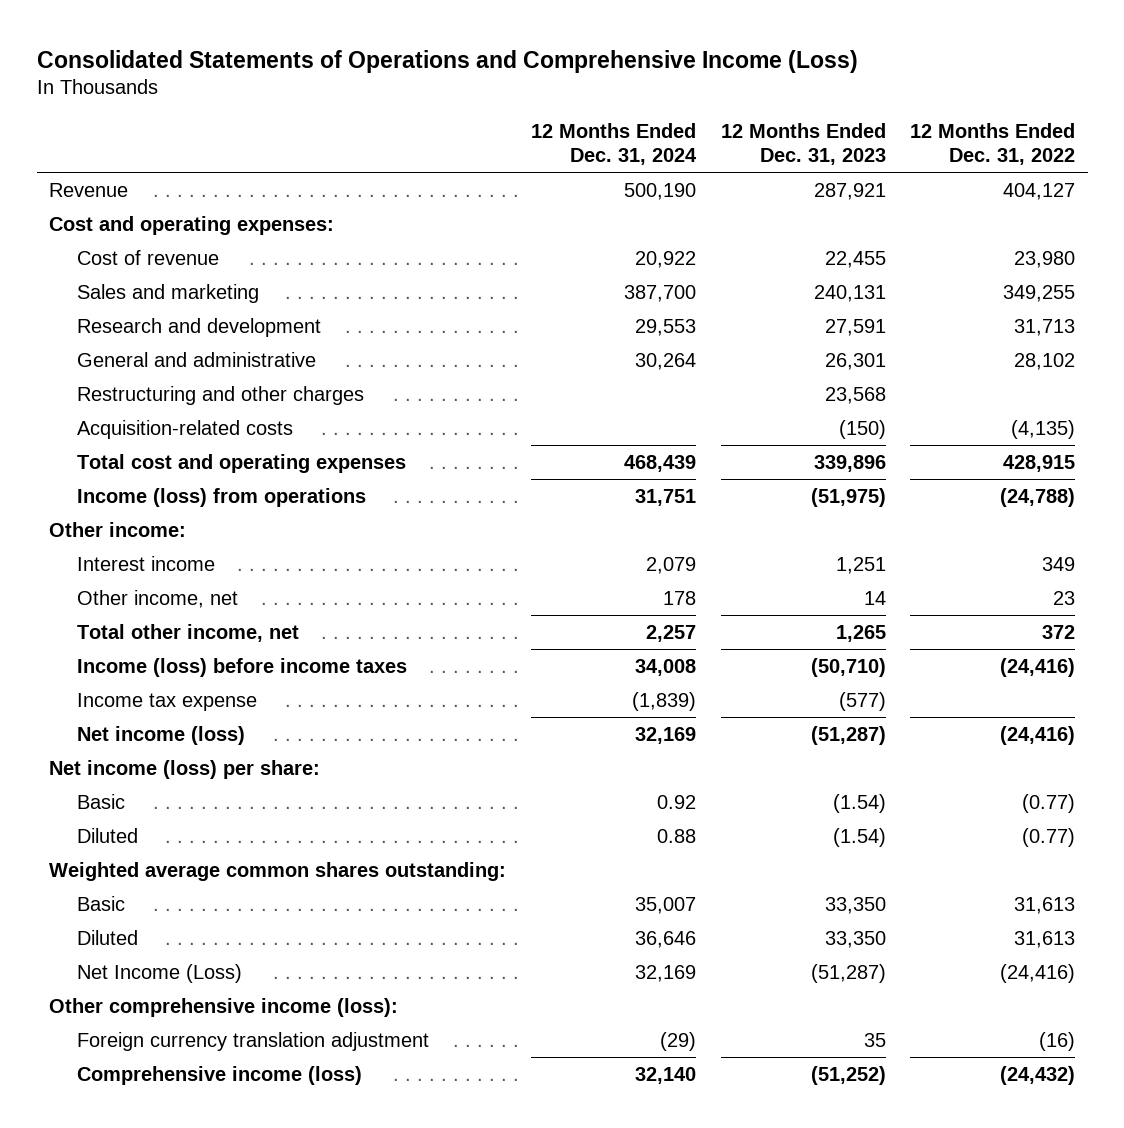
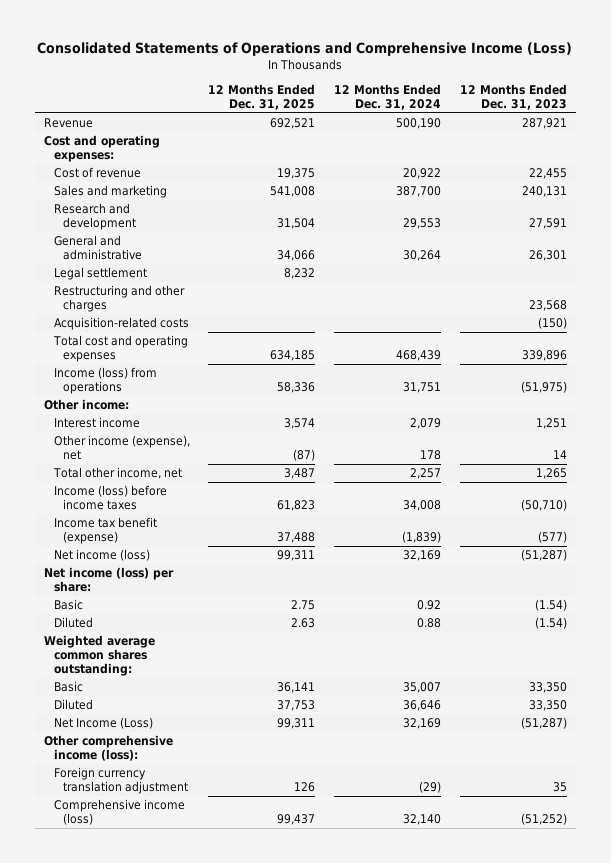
- | 12 Months Ended Dec. 31, 2024 | 12 Months Ended Dec. 31, 2023 | 12 Months Ended Dec. 31, 2022
+ | 12 Months Ended Dec. 31, 2025 | 12 Months Ended Dec. 31, 2024 | 12 Months Ended Dec. 31, 2023
+ Legal settlement | 8,232 | |
- Other income, net | 178 | 14 | 23
+ Other income (expense), net | (87) | 178 | 14
- Income tax expense | (1,839) | (577) |
+ Income tax benefit (expense) | 37,488 | (1,839) | (577)

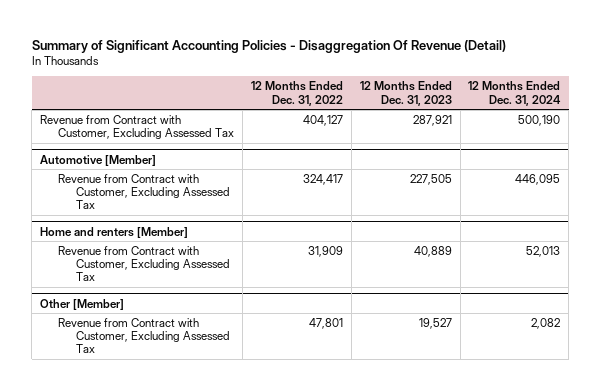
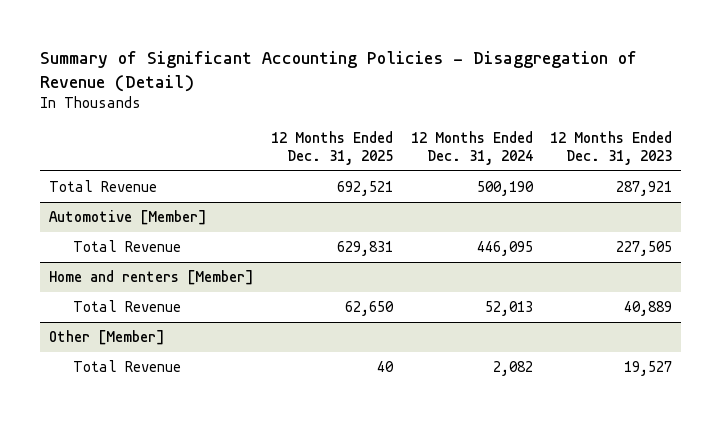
- Summary of Significant Accounting Policies - Disaggregation Of Revenue (Detail)
+ Summary of Significant Accounting Policies - Disaggregation of Revenue (Detail)
- | 12 Months Ended Dec. 31, 2022 | 12 Months Ended Dec. 31, 2023 | 12 Months Ended Dec. 31, 2024
+ | 12 Months Ended Dec. 31, 2025 | 12 Months Ended Dec. 31, 2024 | 12 Months Ended Dec. 31, 2023
- Revenue from Contract with Customer, Excluding Assessed Tax | 404,127 | 287,921 | 500,190
+ Total Revenue | 692,521 | 500,190 | 287,921
@ Automotive [Member]
- Revenue from Contract with Customer, Excluding Assessed Tax | 324,417 | 227,505 | 446,095
+ Total Revenue | 629,831 | 446,095 | 227,505
@ Home and renters [Member]
- Revenue from Contract with Customer, Excluding Assessed Tax | 31,909 | 40,889 | 52,013
+ Total Revenue | 62,650 | 52,013 | 40,889
@ Other [Member]
- Revenue from Contract with Customer, Excluding Assessed Tax | 47,801 | 19,527 | 2,082
+ Total Revenue | 40 | 2,082 | 19,527

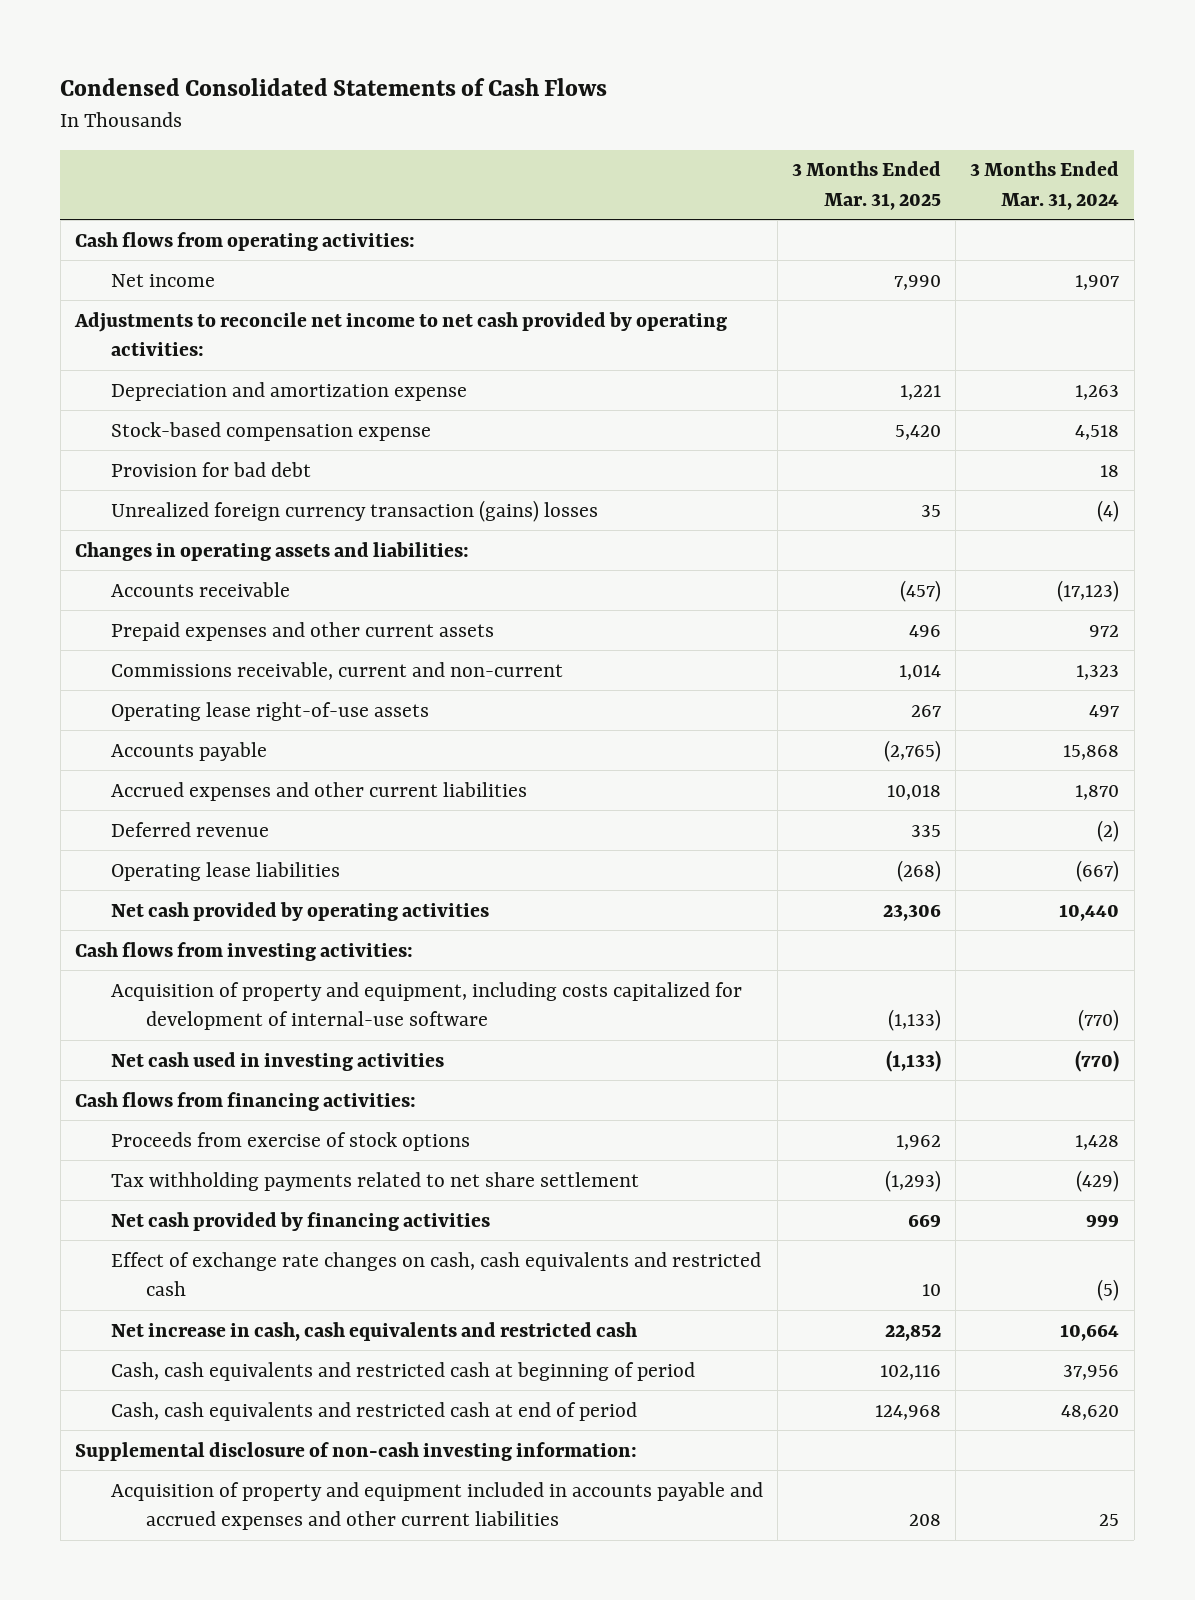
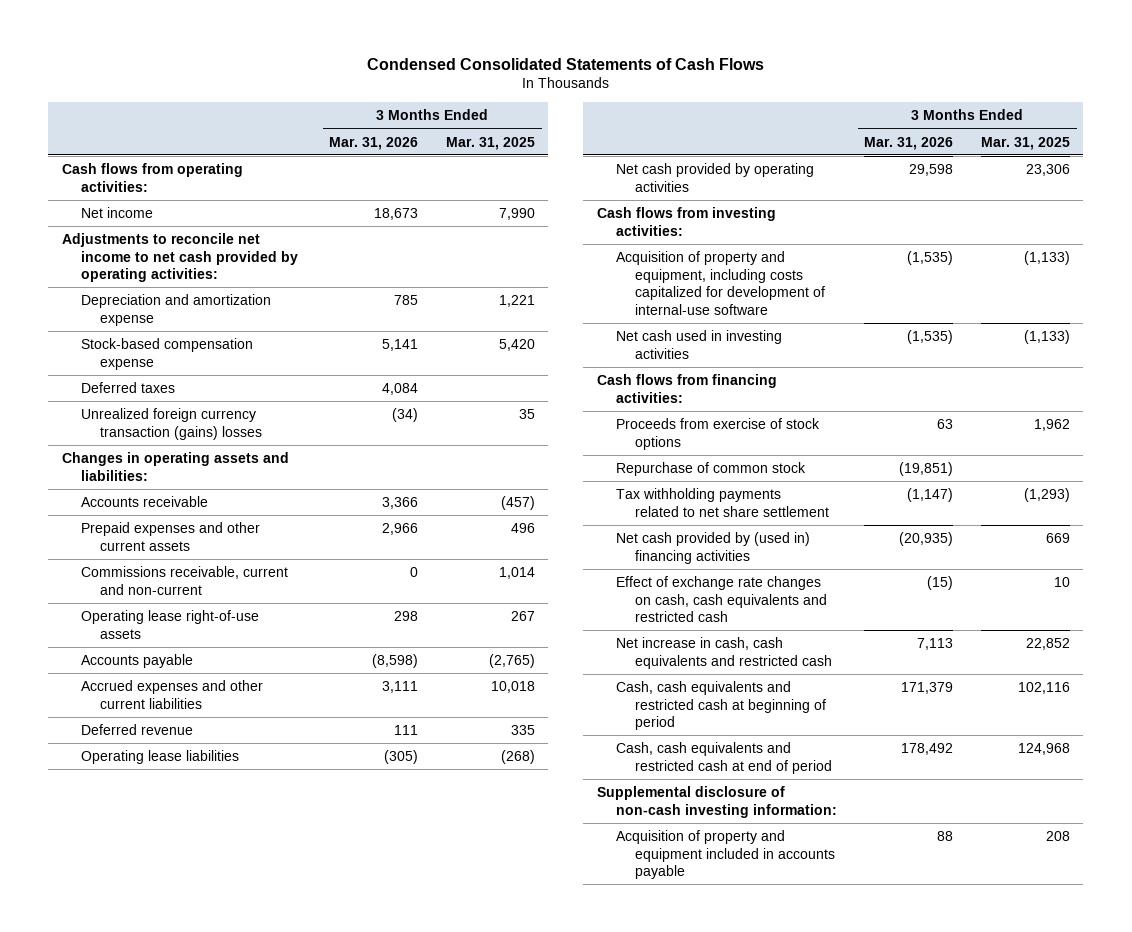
- | 3 Months Ended Mar. 31, 2025 | 3 Months Ended Mar. 31, 2024
+ | 3 Months Ended Mar. 31, 2026 | 3 Months Ended Mar. 31, 2025
- Provision for bad debt | | 18
+ Deferred taxes | 4,084 |
+ Repurchase of common stock | (19,851) |
- Net cash provided by financing activities | 669 | 999
+ Net cash provided by (used in) financing activities | (20,935) | 669
- Acquisition of property and equipment included in accounts payable and accrued expenses and other current liabilities | 208 | 25
+ Acquisition of property and equipment included in accounts payable | 88 | 208

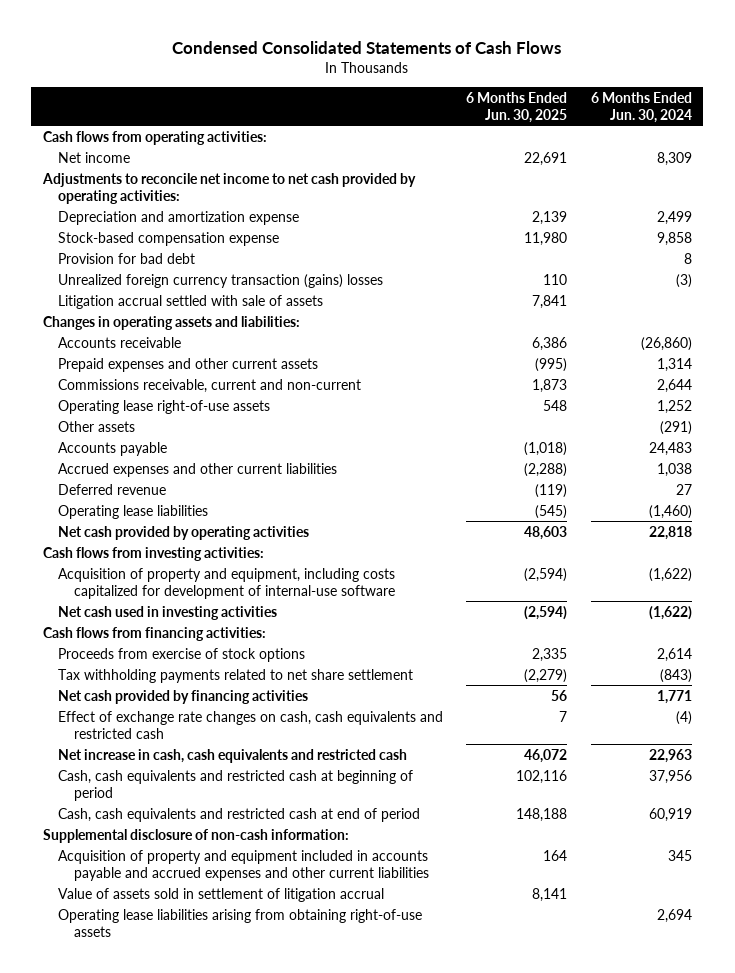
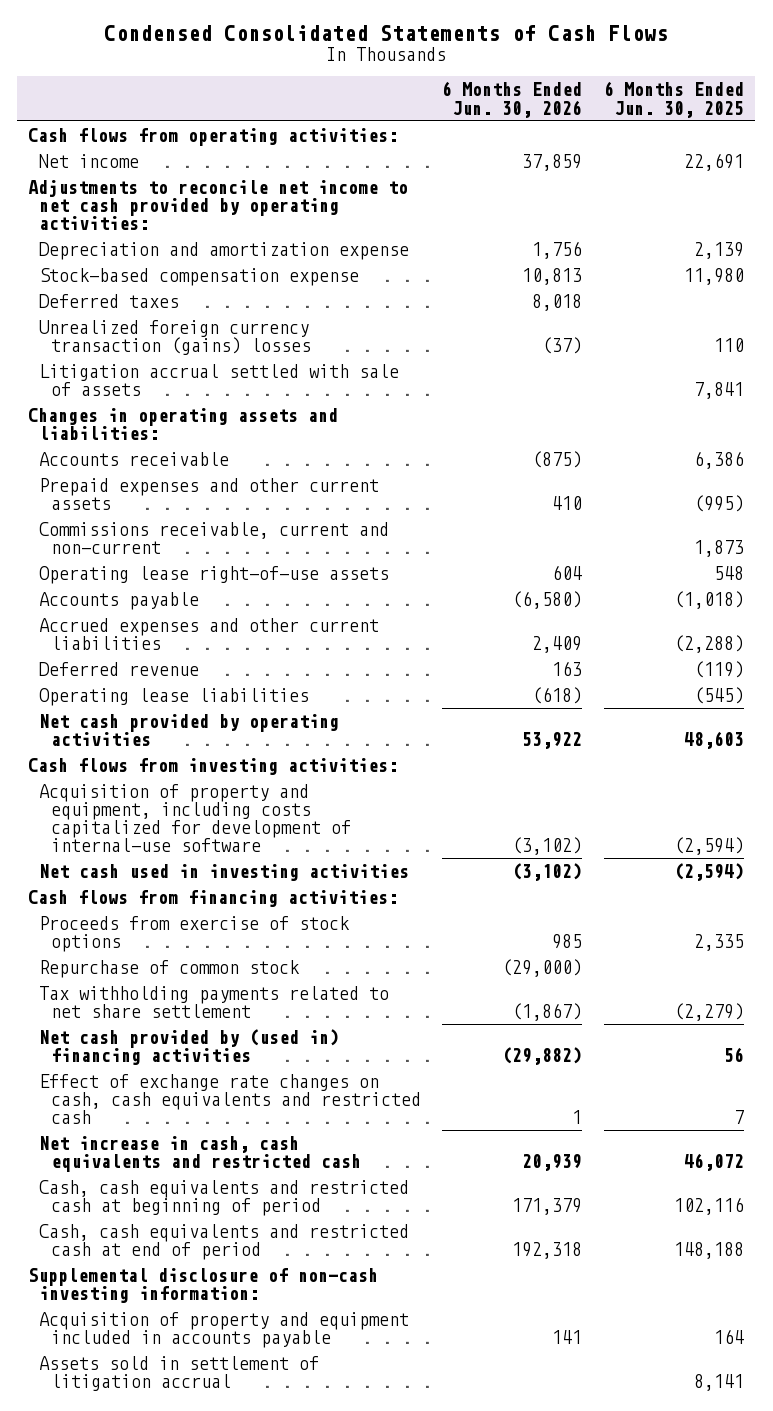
- | 6 Months Ended Jun. 30, 2025 | 6 Months Ended Jun. 30, 2024
+ | 6 Months Ended Jun. 30, 2026 | 6 Months Ended Jun. 30, 2025
- Provision for bad debt | | 8
+ Deferred taxes | 8,018 |
- Other assets | | (291)
+ Repurchase of common stock | (29,000) |
- Net cash provided by financing activities | 56 | 1,771
+ Net cash provided by (used in) financing activities | (29,882) | 56
- Supplemental disclosure of non-cash information:
- Acquisition of property and equipment included in accounts payable and accrued expenses and other current liabilities | 164 | 345
- Value of assets sold in settlement of litigation accrual | 8,141 |
- Operating lease liabilities arising from obtaining right-of-use assets | | 2,694
+ Supplemental disclosure of non-cash investing information:
+ Acquisition of property and equipment included in accounts payable | 141 | 164
+ Assets sold in settlement of litigation accrual | | 8,141

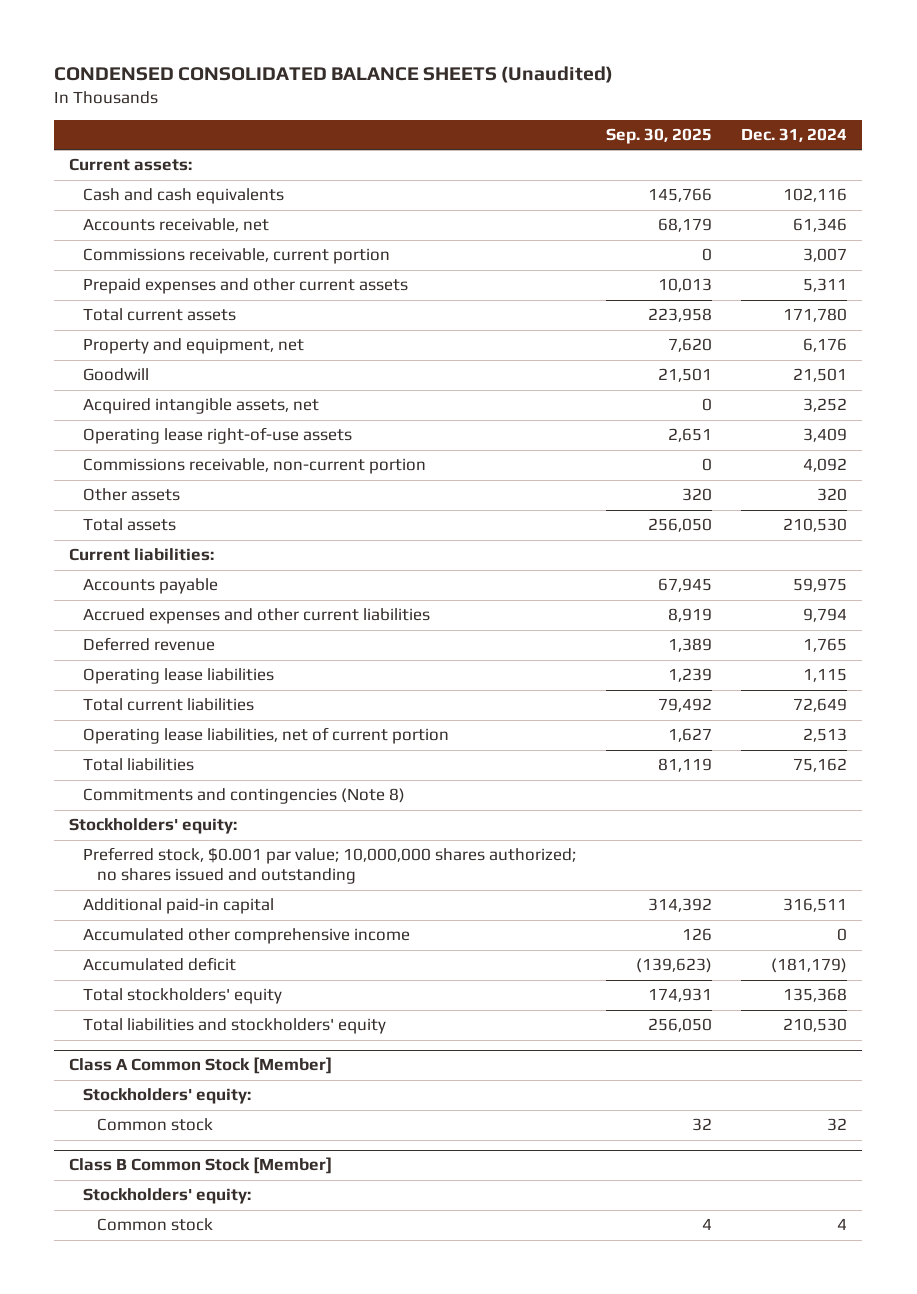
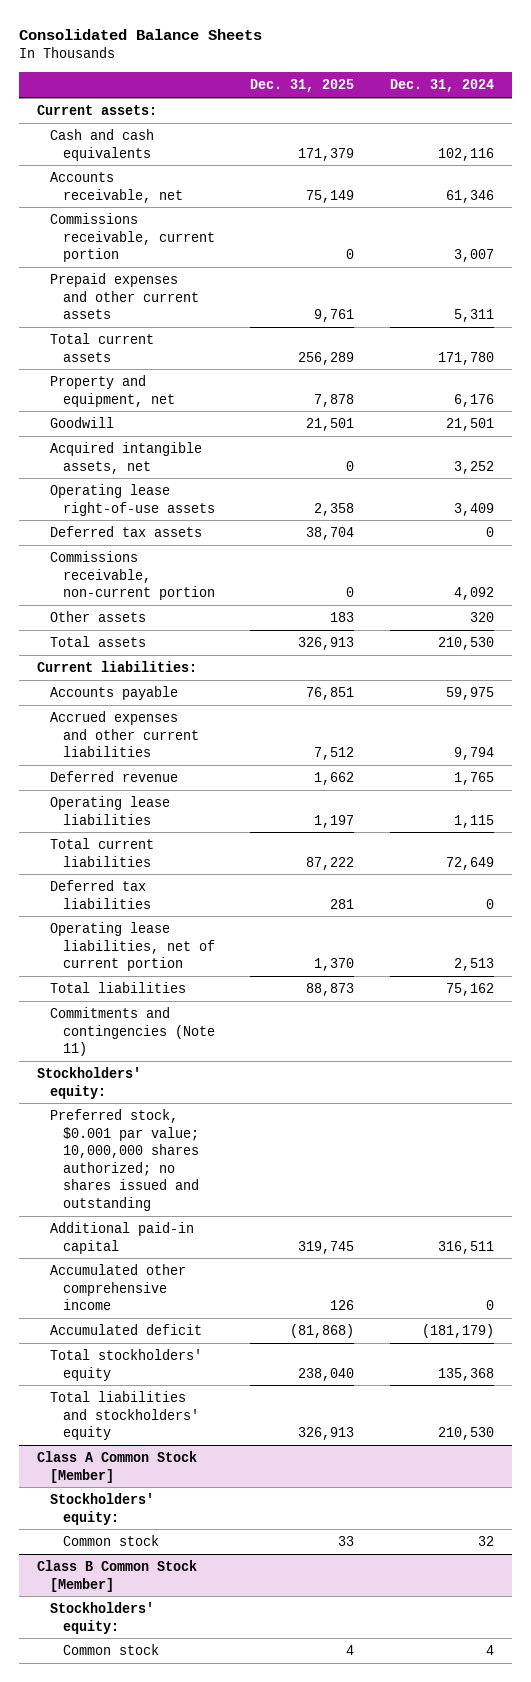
- CONDENSED CONSOLIDATED BALANCE SHEETS (Unaudited)
+ Consolidated Balance Sheets
- | Sep. 30, 2025 | Dec. 31, 2024
+ | Dec. 31, 2025 | Dec. 31, 2024
+ Deferred tax assets | 38,704 | 0
+ Deferred tax liabilities | 281 | 0
- Commitments and contingencies (Note 8)
+ Commitments and contingencies (Note 11)

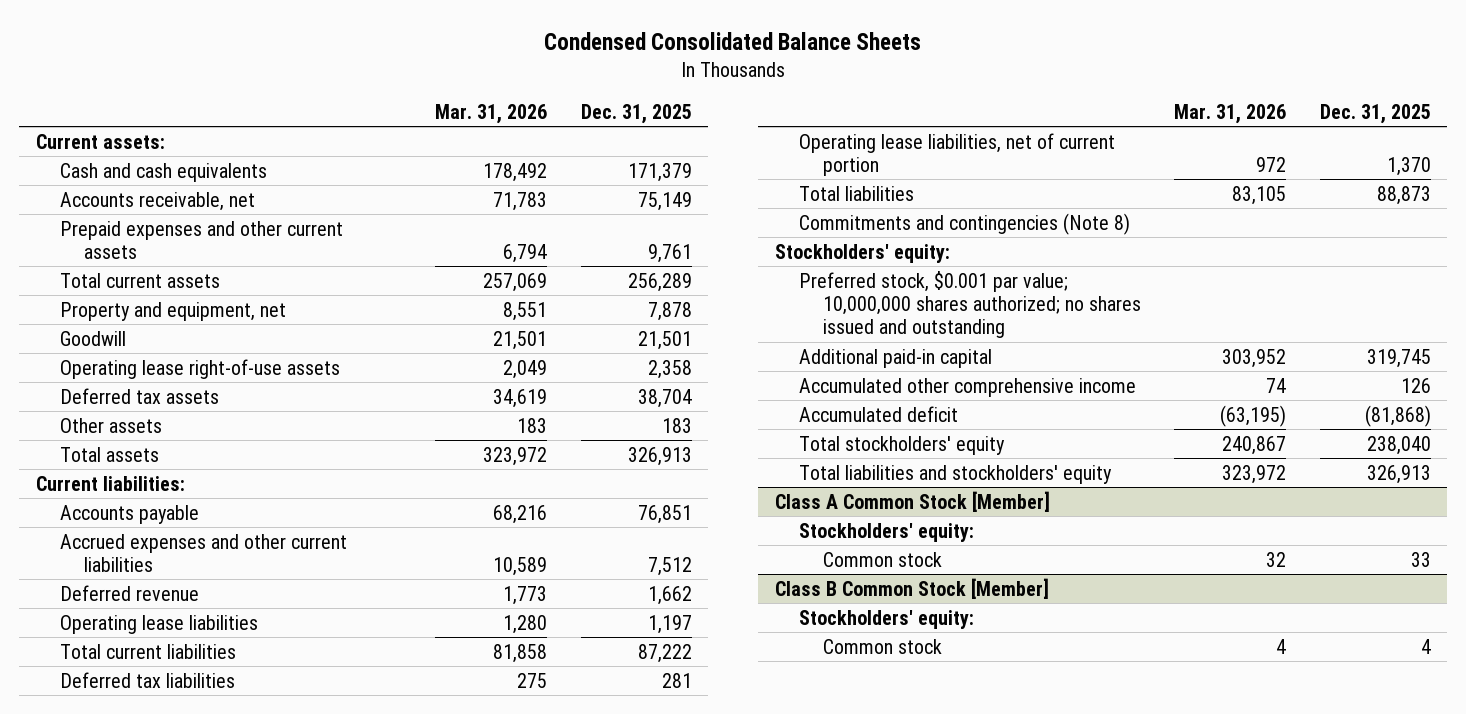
- Consolidated Balance Sheets
+ Condensed Consolidated Balance Sheets
- | Dec. 31, 2025 | Dec. 31, 2024
+ | Mar. 31, 2026 | Dec. 31, 2025
- Commissions receivable, current portion | 0 | 3,007
- Acquired intangible assets, net | 0 | 3,252
- Commissions receivable, non-current portion | 0 | 4,092
- Commitments and contingencies (Note 11)
+ Commitments and contingencies (Note 8)

